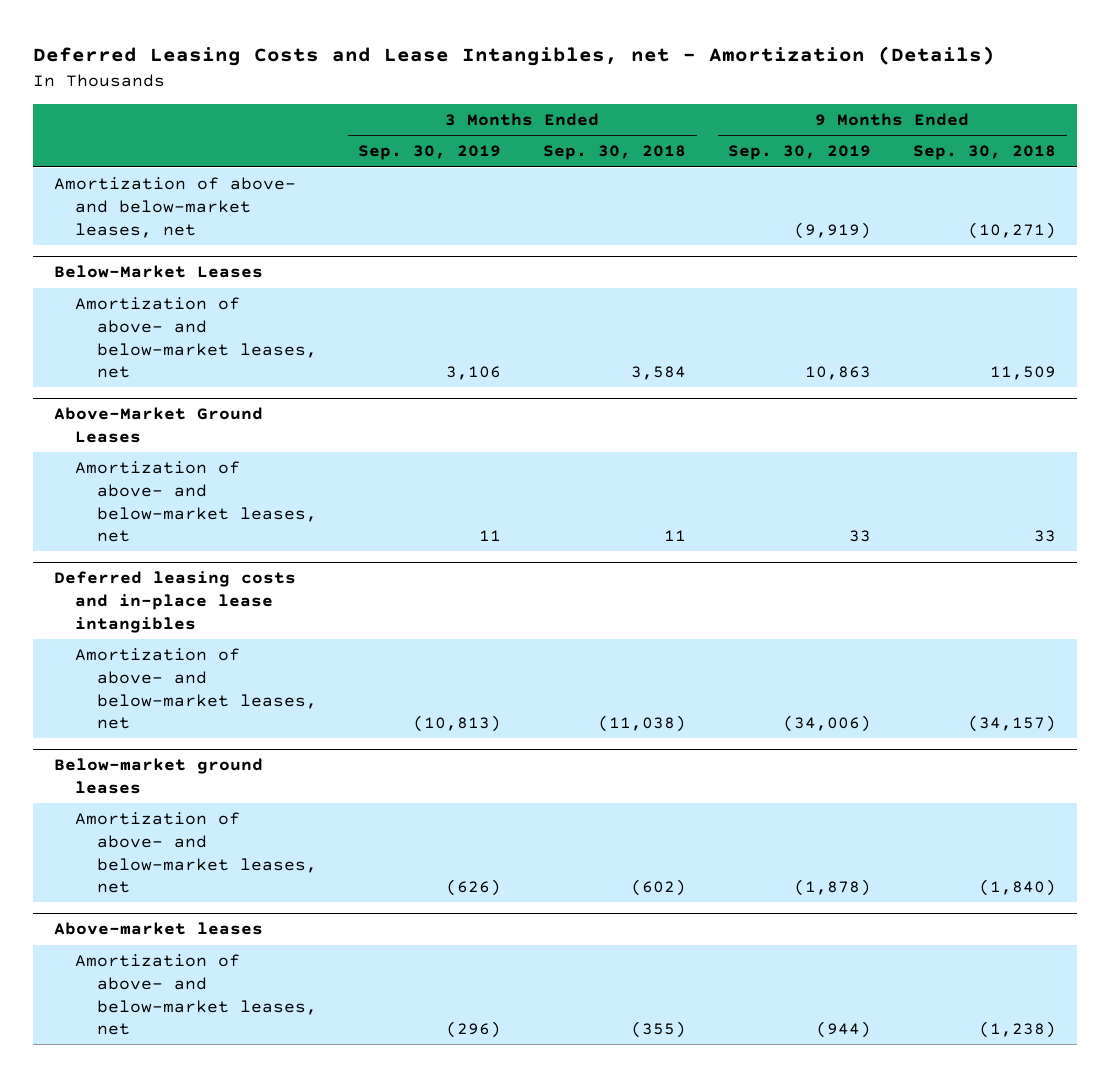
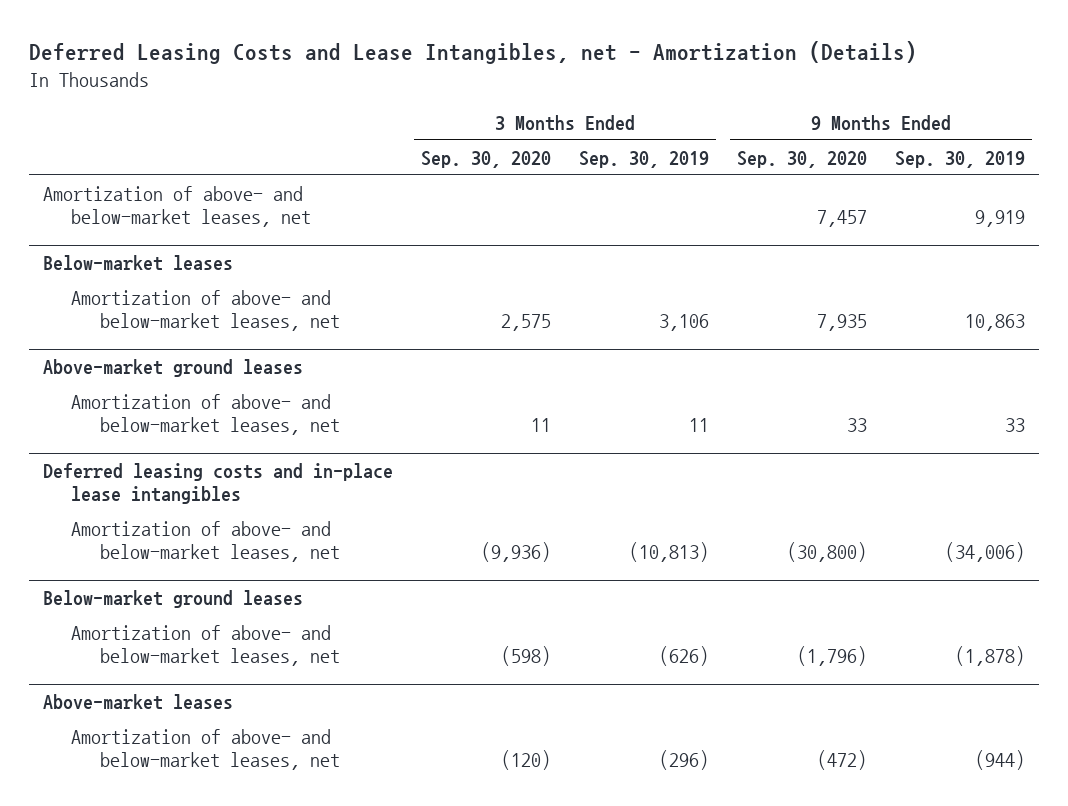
- | 3 Months Ended Sep. 30, 2019 | 3 Months Ended Sep. 30, 2018 | 9 Months Ended Sep. 30, 2019 | 9 Months Ended Sep. 30, 2018
+ | 3 Months Ended Sep. 30, 2020 | 3 Months Ended Sep. 30, 2019 | 9 Months Ended Sep. 30, 2020 | 9 Months Ended Sep. 30, 2019
- Amortization of above- and below-market leases, net | | | (9,919) | (10,271)
- Below-Market Leases
+ Amortization of above- and below-market leases, net | | | 7,457 | 9,919
+ Below-market leases
- Above-Market Ground Leases
+ Above-market ground leases

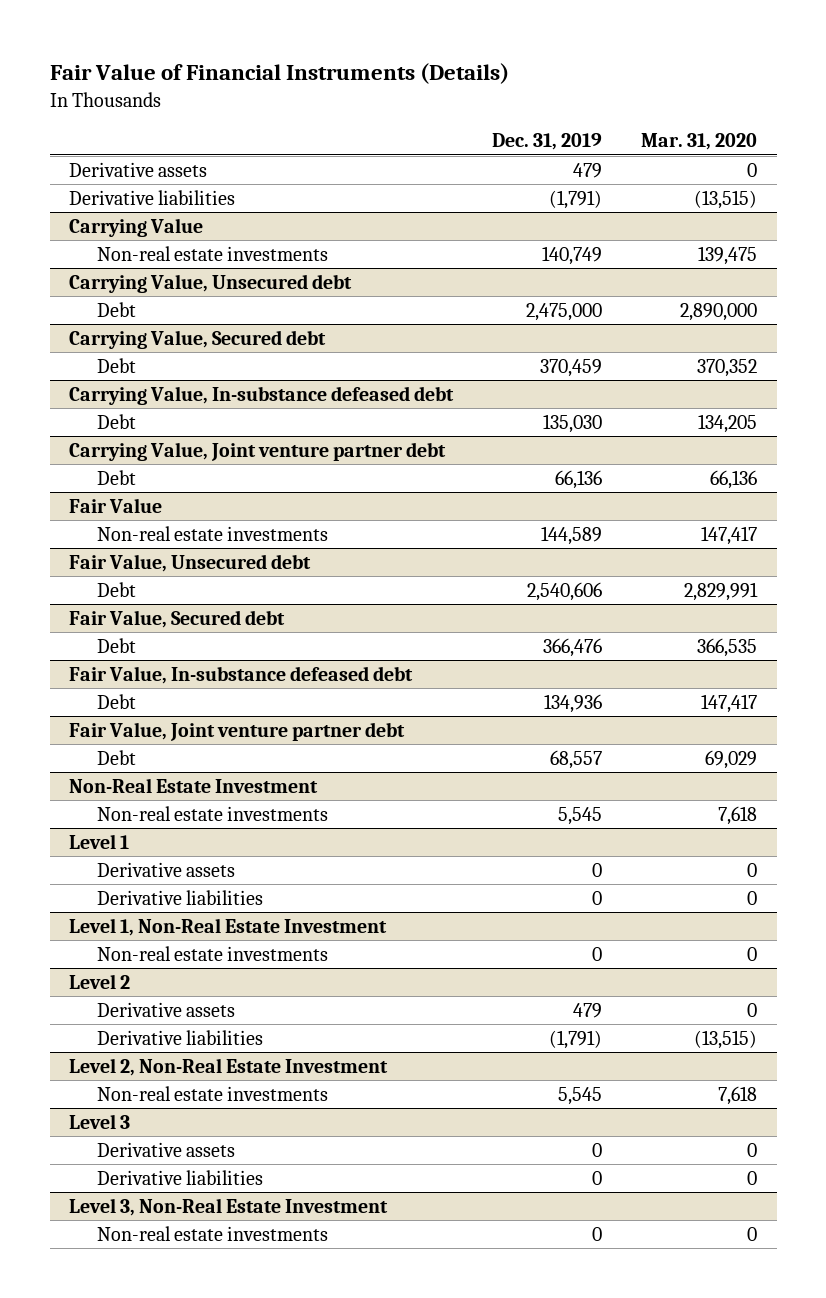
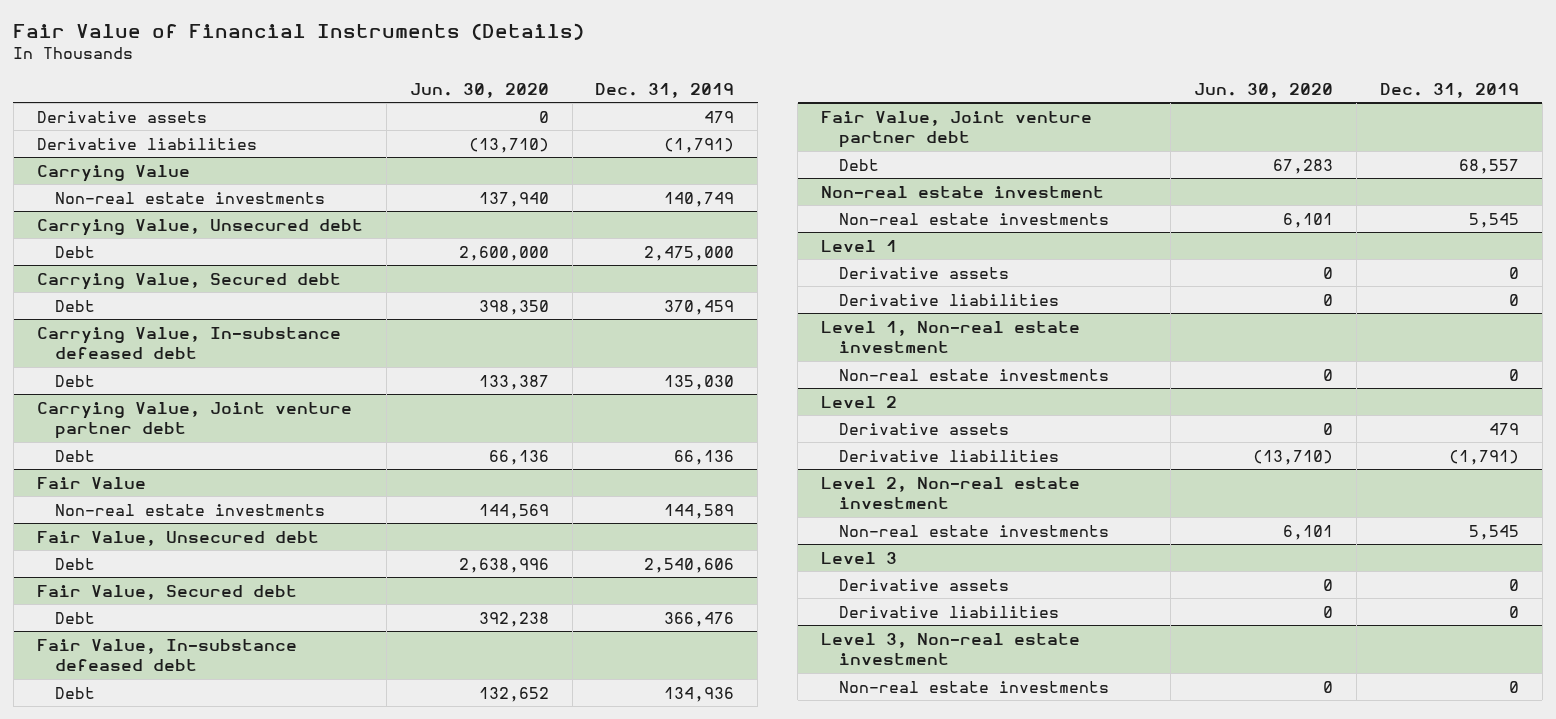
- | Dec. 31, 2019 | Mar. 31, 2020
+ | Jun. 30, 2020 | Dec. 31, 2019
- Non-Real Estate Investment
+ Non-real estate investment
- Level 1, Non-Real Estate Investment
+ Level 1, Non-real estate investment
- Level 2, Non-Real Estate Investment
+ Level 2, Non-real estate investment
- Level 3, Non-Real Estate Investment
+ Level 3, Non-real estate investment

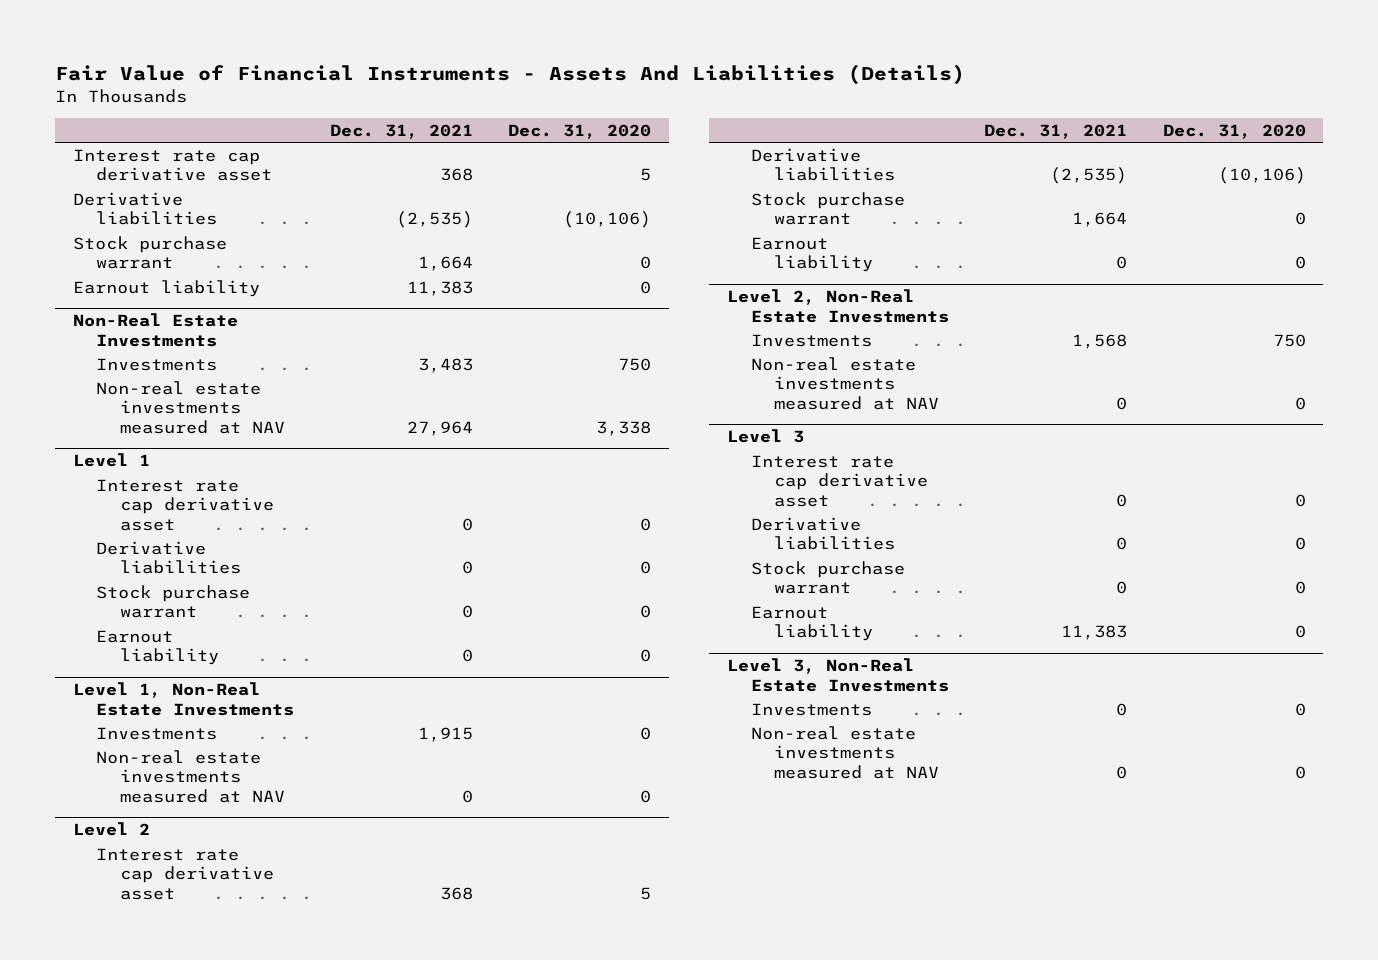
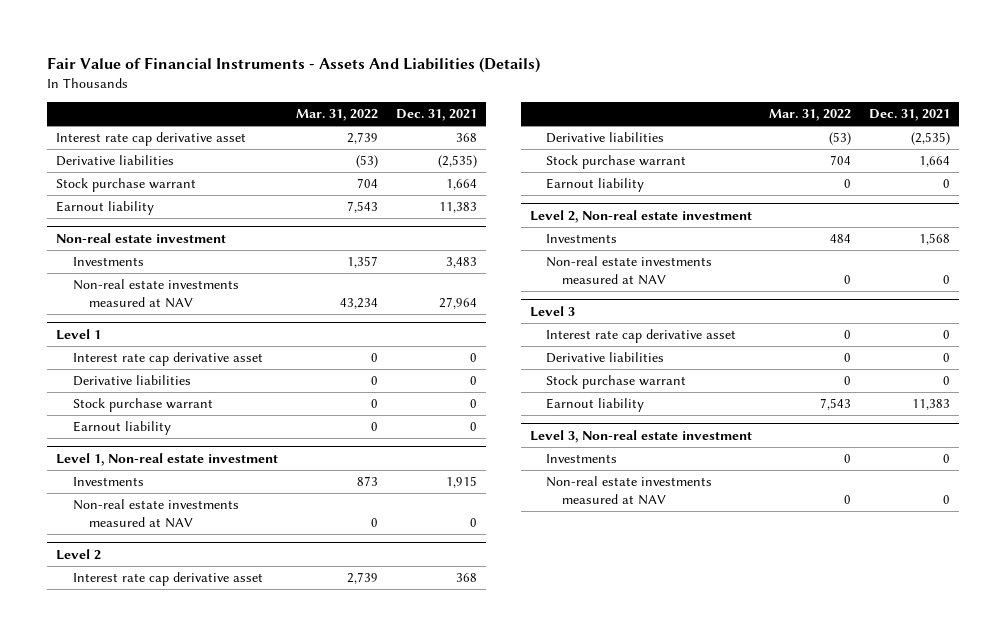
- | Dec. 31, 2021 | Dec. 31, 2020
+ | Mar. 31, 2022 | Dec. 31, 2021
- Non-Real Estate Investments
+ Non-real estate investment
- Level 1, Non-Real Estate Investments
+ Level 1, Non-real estate investment
- Level 2, Non-Real Estate Investments
+ Level 2, Non-real estate investment
- Level 3, Non-Real Estate Investments
+ Level 3, Non-real estate investment

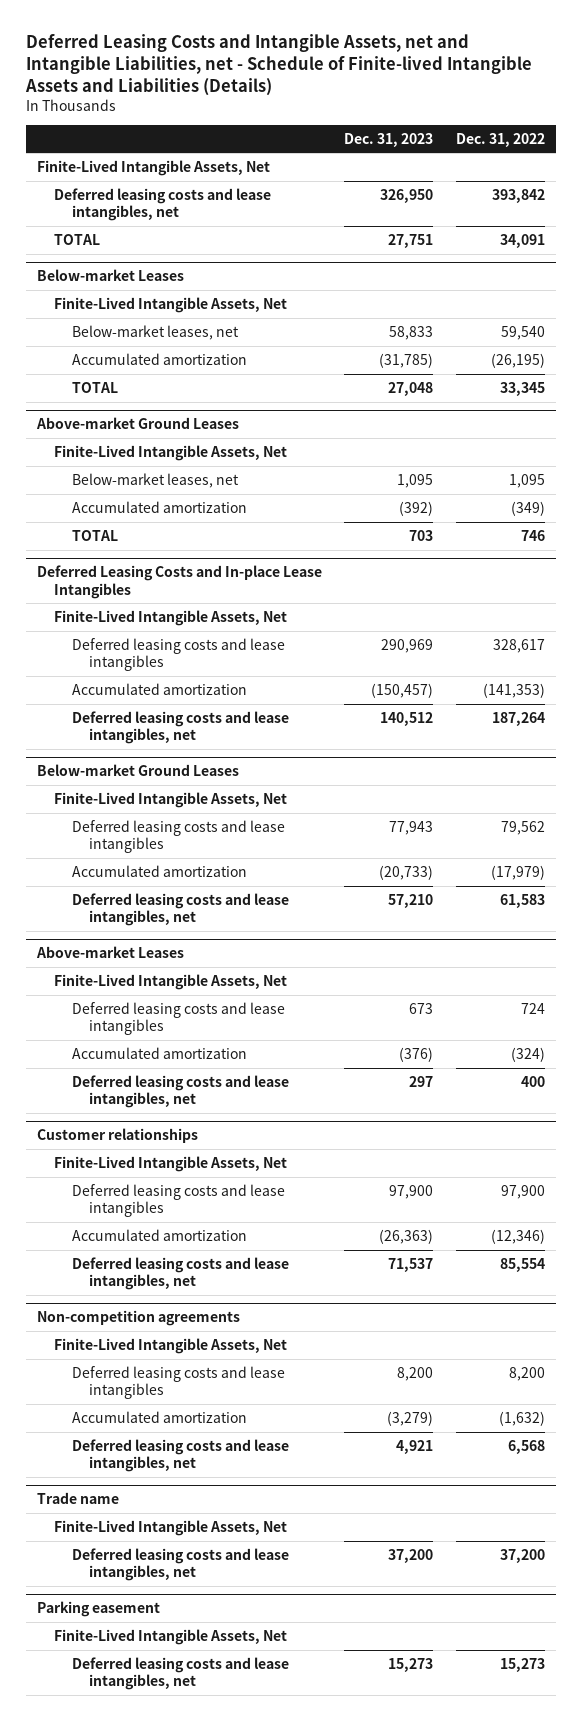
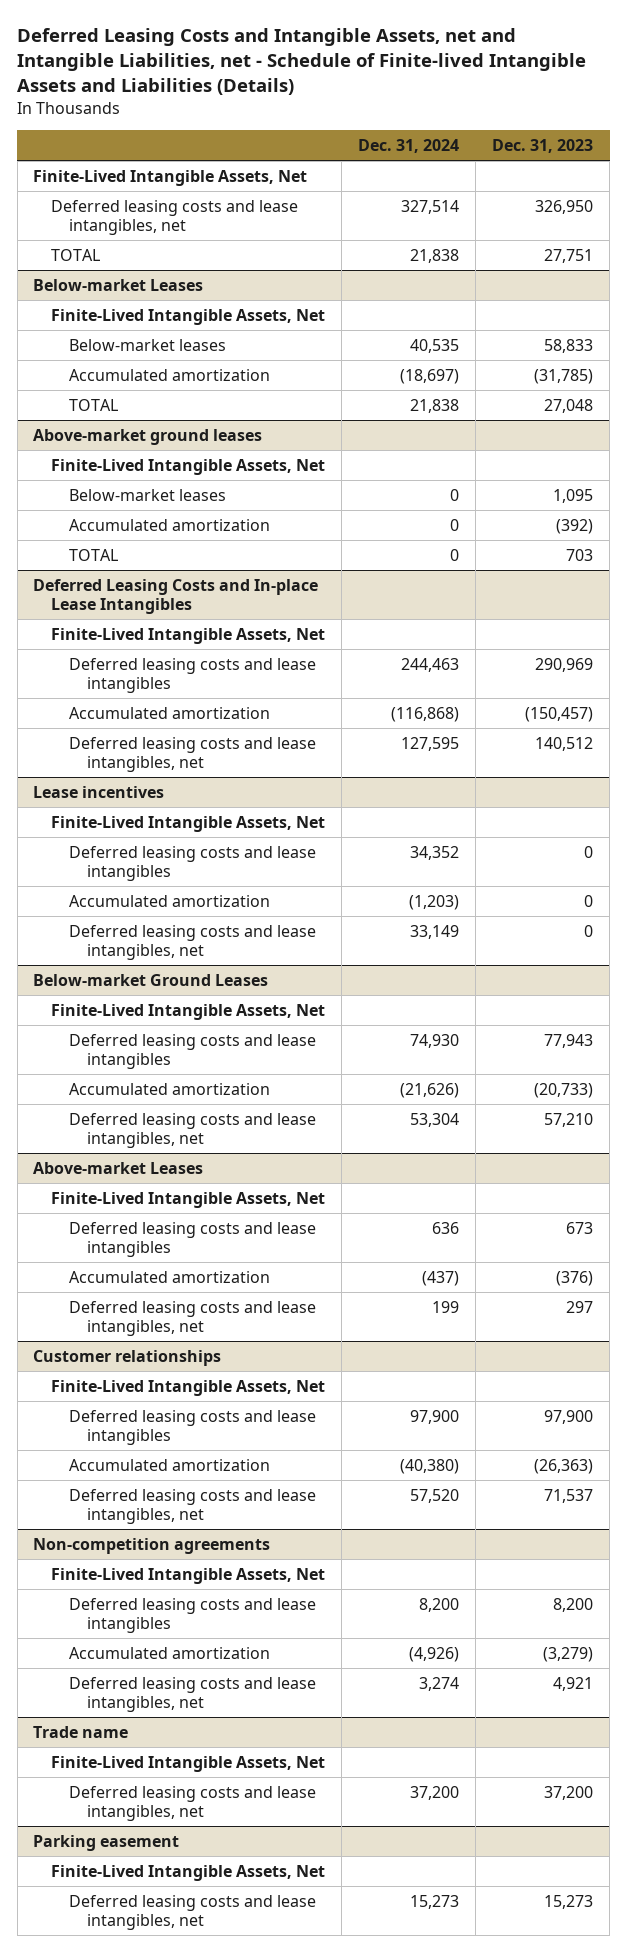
- | Dec. 31, 2023 | Dec. 31, 2022
+ | Dec. 31, 2024 | Dec. 31, 2023
@ Below-market Leases
- Below-market leases, net | 58,833 | 59,540
+ Below-market leases | 40,535 | 58,833
- Above-market Ground Leases
+ Above-market ground leases
- Below-market leases, net | 1,095 | 1,095
+ Below-market leases | 0 | 1,095
+ Lease incentives
+ Finite-Lived Intangible Assets, Net
+ Deferred leasing costs and lease intangibles | 34,352 | 0
+ Accumulated amortization | (1,203) | 0
+ Deferred leasing costs and lease intangibles, net | 33,149 | 0

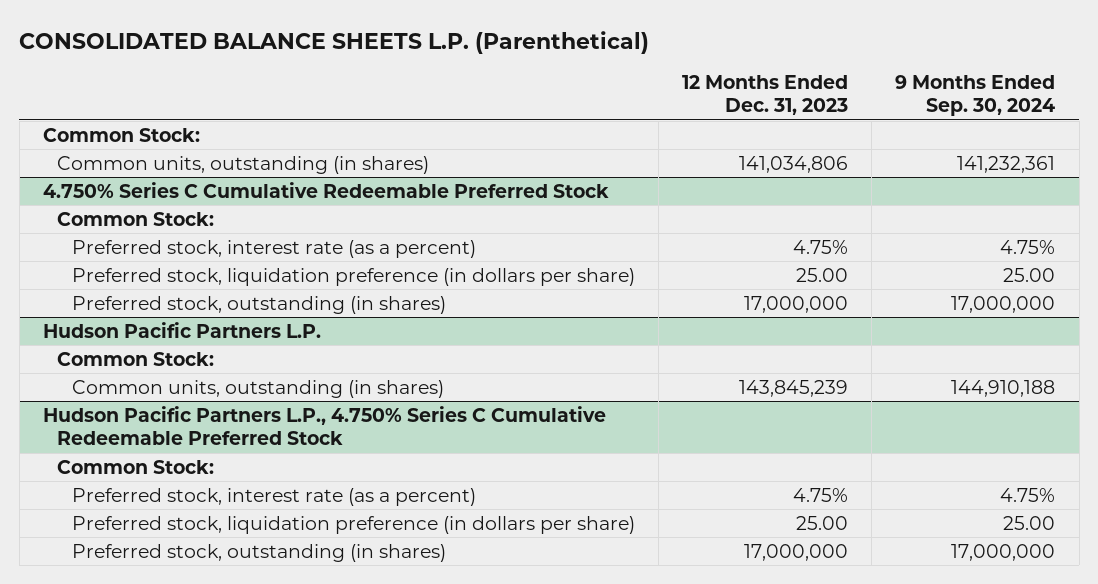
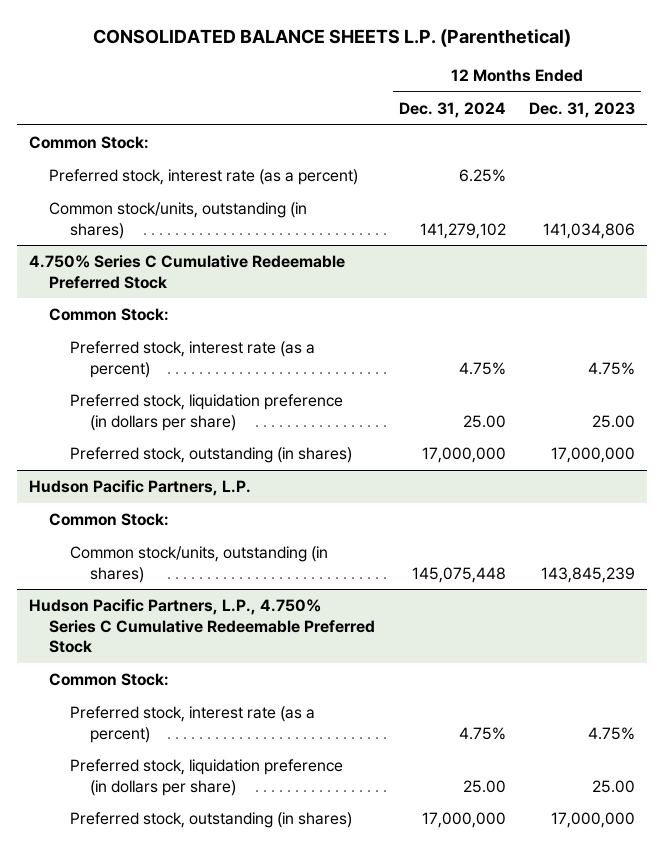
- | 12 Months Ended Dec. 31, 2023 | 9 Months Ended Sep. 30, 2024
+ | 12 Months Ended Dec. 31, 2024 | 12 Months Ended Dec. 31, 2023
- Common units, outstanding (in shares) | 141,034,806 | 141,232,361
+ Preferred stock, interest rate (as a percent) | 6.25% |
+ Common stock/units, outstanding (in shares) | 141,279,102 | 141,034,806
- Hudson Pacific Partners L.P.
+ Hudson Pacific Partners, L.P.
- Common units, outstanding (in shares) | 143,845,239 | 144,910,188
- Hudson Pacific Partners L.P., 4.750% Series C Cumulative Redeemable Preferred Stock
+ Common stock/units, outstanding (in shares) | 145,075,448 | 143,845,239
+ Hudson Pacific Partners, L.P., 4.750% Series C Cumulative Redeemable Preferred Stock

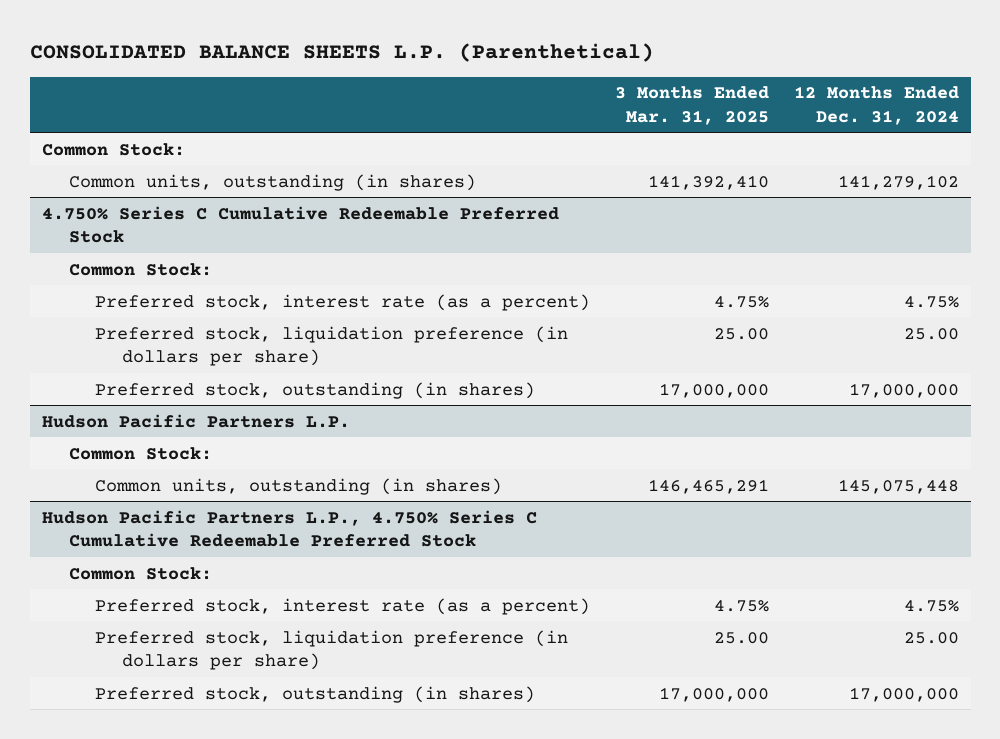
- | 12 Months Ended Dec. 31, 2024 | 12 Months Ended Dec. 31, 2023
+ | 3 Months Ended Mar. 31, 2025 | 12 Months Ended Dec. 31, 2024
- Preferred stock, interest rate (as a percent) | 6.25% |
- Common stock/units, outstanding (in shares) | 141,279,102 | 141,034,806
+ Common units, outstanding (in shares) | 141,392,410 | 141,279,102
- Hudson Pacific Partners, L.P.
+ Hudson Pacific Partners L.P.
- Common stock/units, outstanding (in shares) | 145,075,448 | 143,845,239
- Hudson Pacific Partners, L.P., 4.750% Series C Cumulative Redeemable Preferred Stock
+ Common units, outstanding (in shares) | 146,465,291 | 145,075,448
+ Hudson Pacific Partners L.P., 4.750% Series C Cumulative Redeemable Preferred Stock

